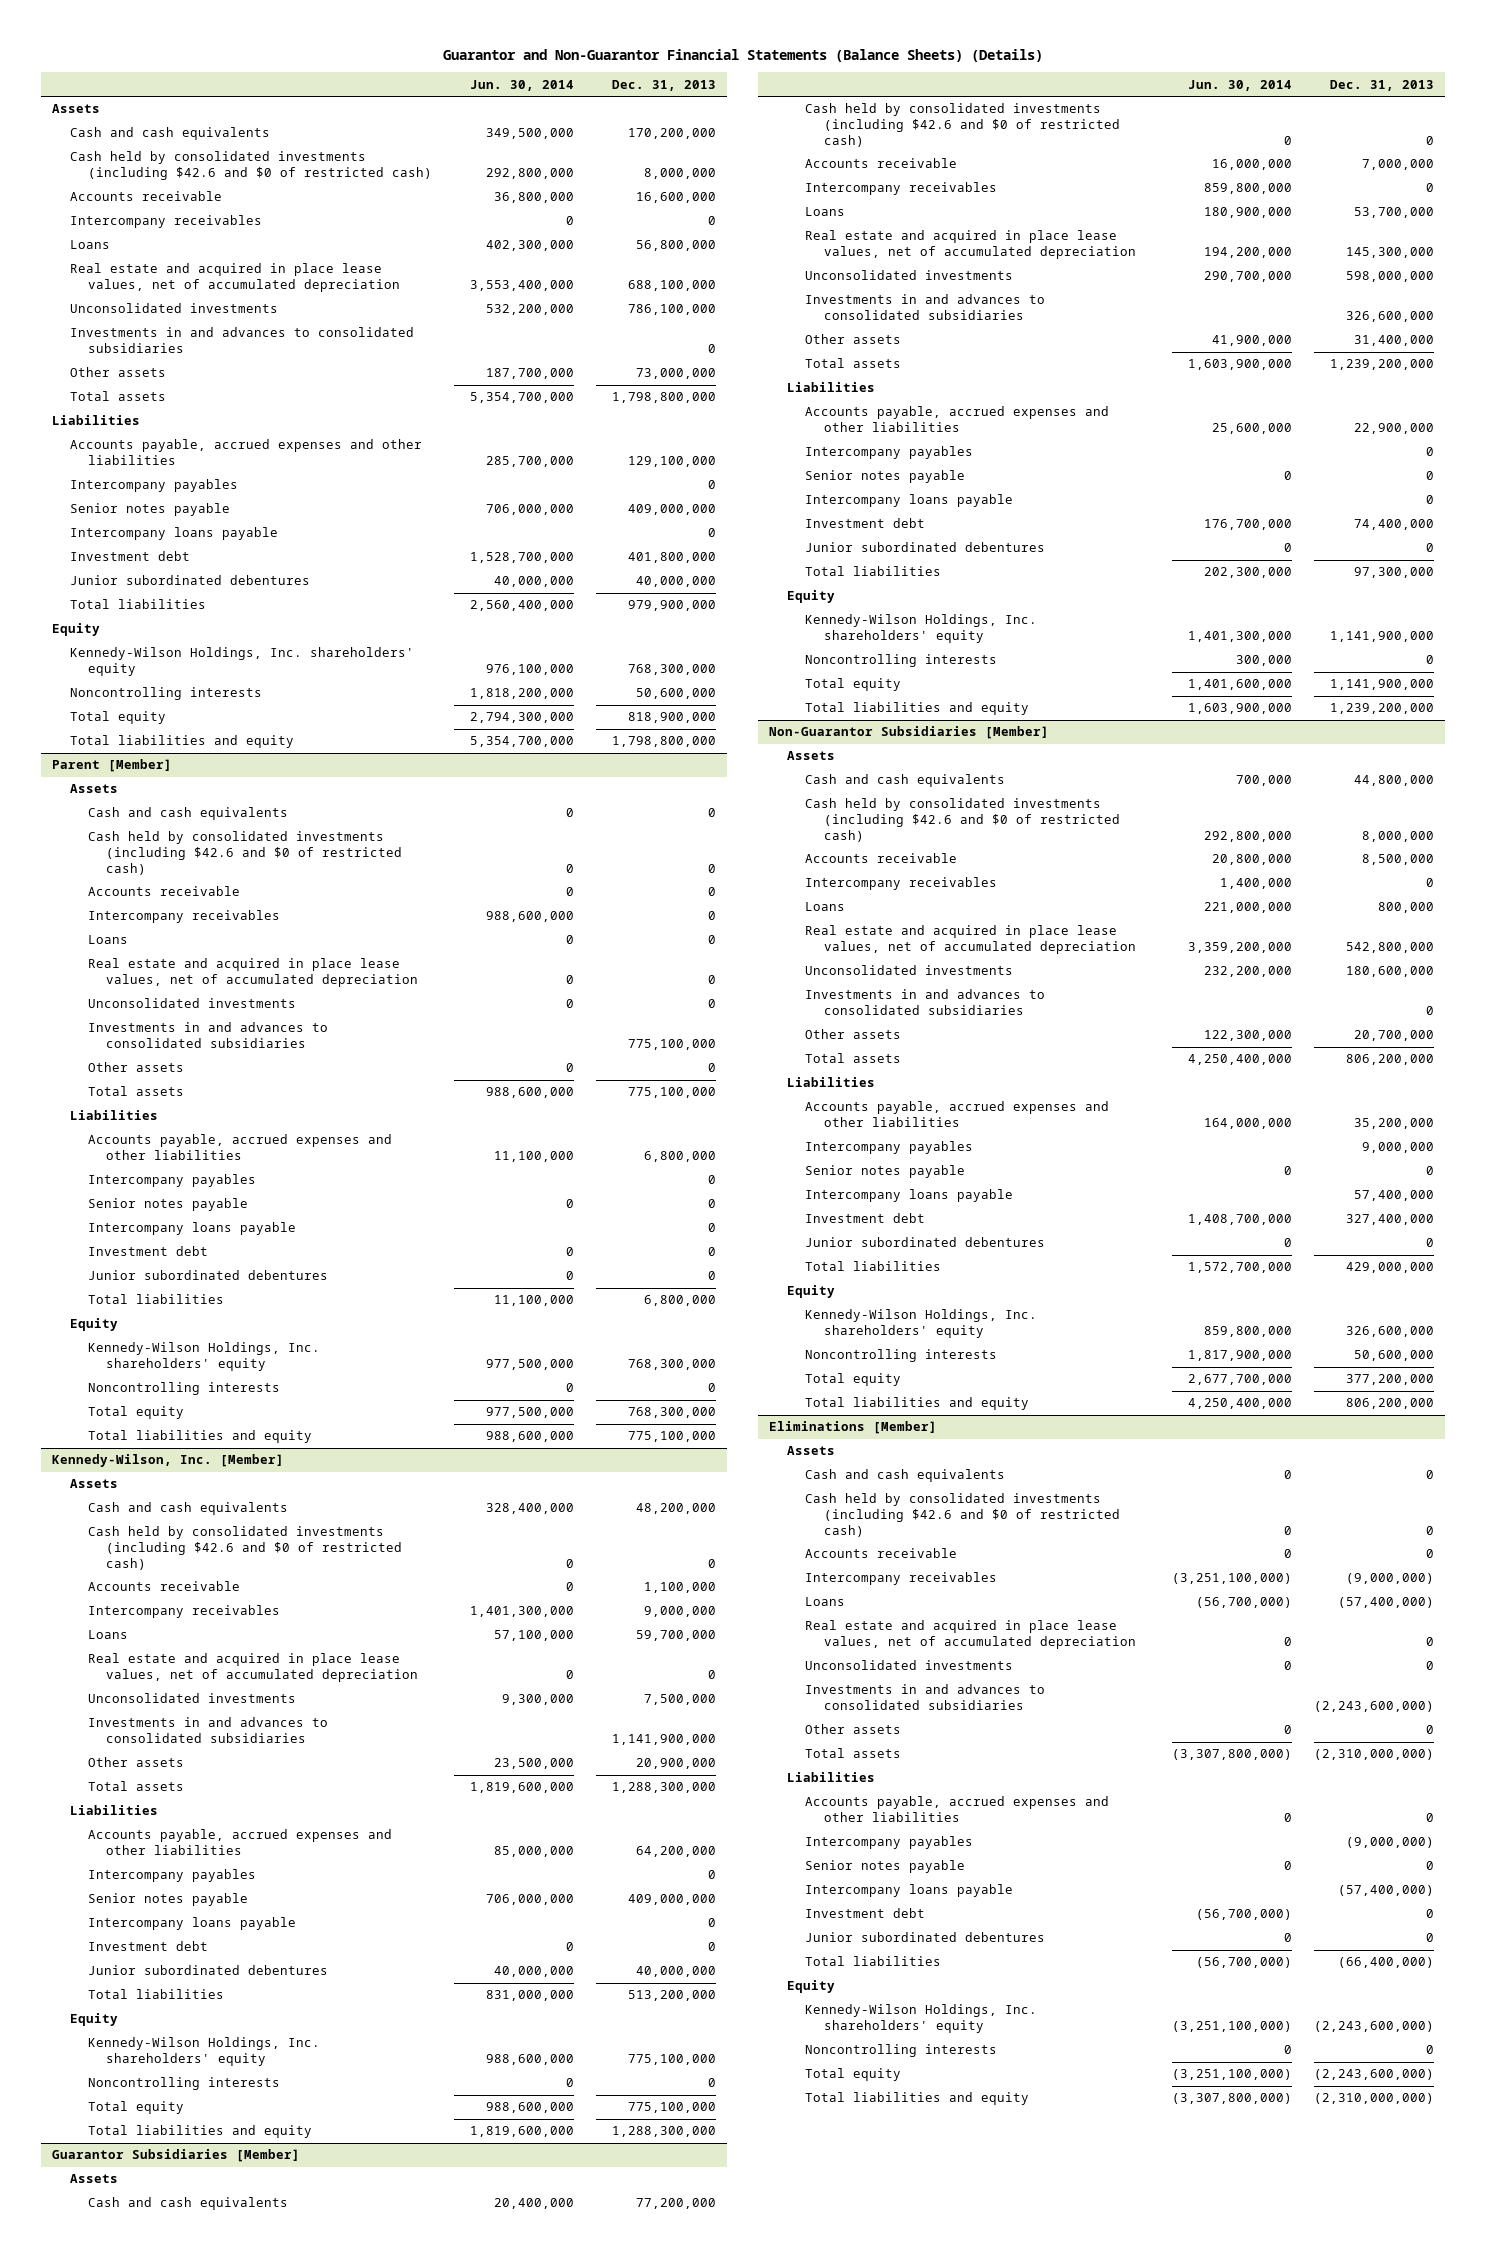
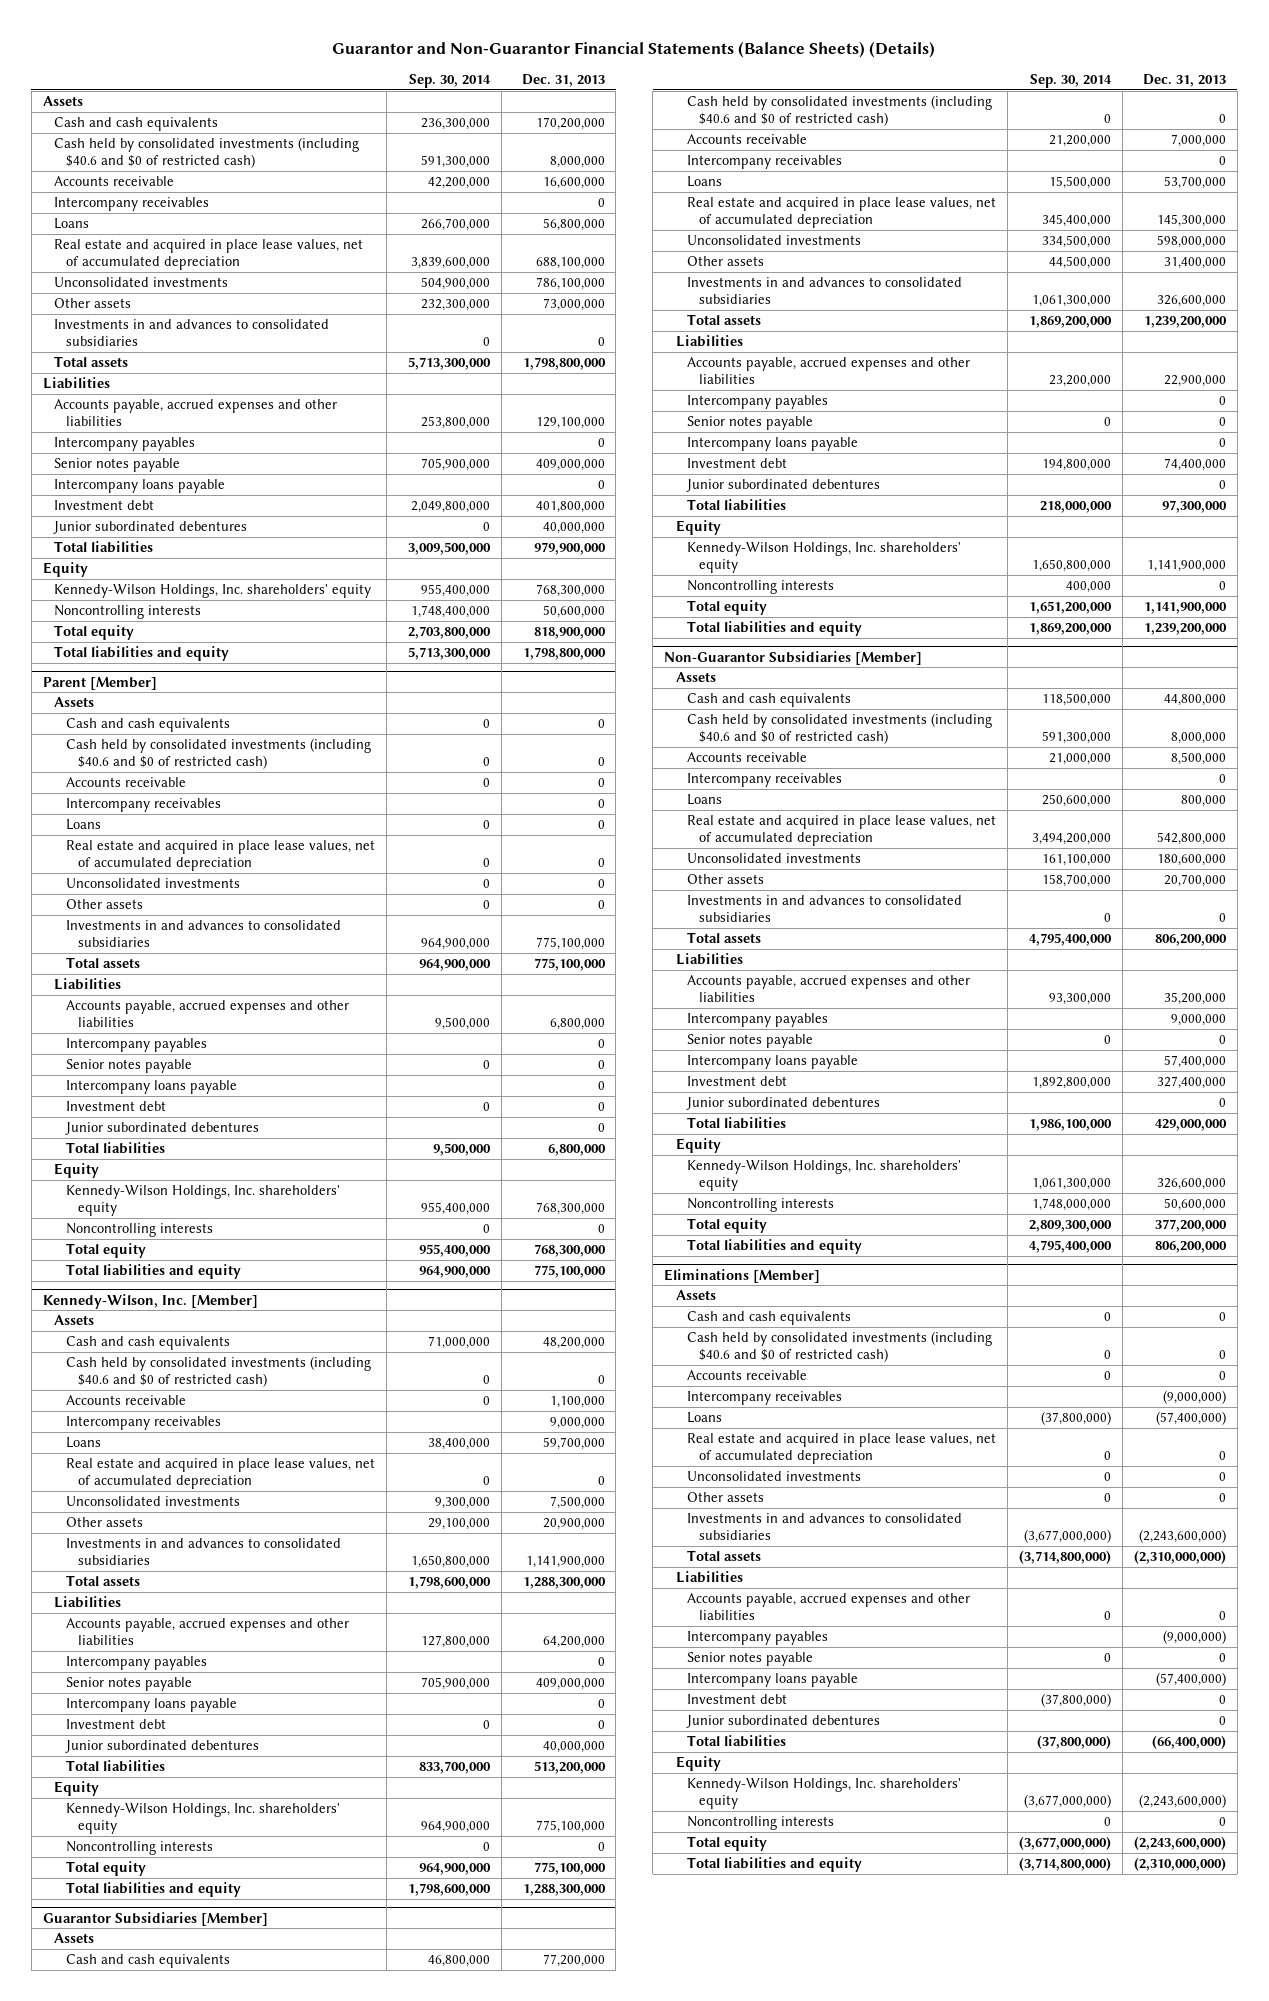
- | Jun. 30, 2014 | Dec. 31, 2013
+ | Sep. 30, 2014 | Dec. 31, 2013
- Cash held by consolidated investments (including $42.6 and $0 of restricted cash) | 292,800,000 | 8,000,000
+ Cash held by consolidated investments (including $40.6 and $0 of restricted cash) | 591,300,000 | 8,000,000
moved down: Investments in and advances to consolidated subsidiaries | 0 | 0
@ Parent [Member]
- Cash held by consolidated investments (including $42.6 and $0 of restricted cash) | 0 | 0
+ Cash held by consolidated investments (including $40.6 and $0 of restricted cash) | 0 | 0
moved down: Investments in and advances to consolidated subsidiaries | 964,900,000 | 775,100,000
@ Kennedy-Wilson, Inc. [Member]
- Cash held by consolidated investments (including $42.6 and $0 of restricted cash) | 0 | 0
+ Cash held by consolidated investments (including $40.6 and $0 of restricted cash) | 0 | 0
moved down: Investments in and advances to consolidated subsidiaries | 1,650,800,000 | 1,141,900,000
@ Guarantor Subsidiaries [Member]
- Cash held by consolidated investments (including $42.6 and $0 of restricted cash) | 0 | 0
+ Cash held by consolidated investments (including $40.6 and $0 of restricted cash) | 0 | 0
moved down: Investments in and advances to consolidated subsidiaries | 1,061,300,000 | 326,600,000
@ Non-Guarantor Subsidiaries [Member]
- Cash held by consolidated investments (including $42.6 and $0 of restricted cash) | 292,800,000 | 8,000,000
+ Cash held by consolidated investments (including $40.6 and $0 of restricted cash) | 591,300,000 | 8,000,000
moved down: Investments in and advances to consolidated subsidiaries | 0 | 0
@ Eliminations [Member]
- Cash held by consolidated investments (including $42.6 and $0 of restricted cash) | 0 | 0
+ Cash held by consolidated investments (including $40.6 and $0 of restricted cash) | 0 | 0
moved down: Investments in and advances to consolidated subsidiaries | (3,677,000,000) | (2,243,600,000)

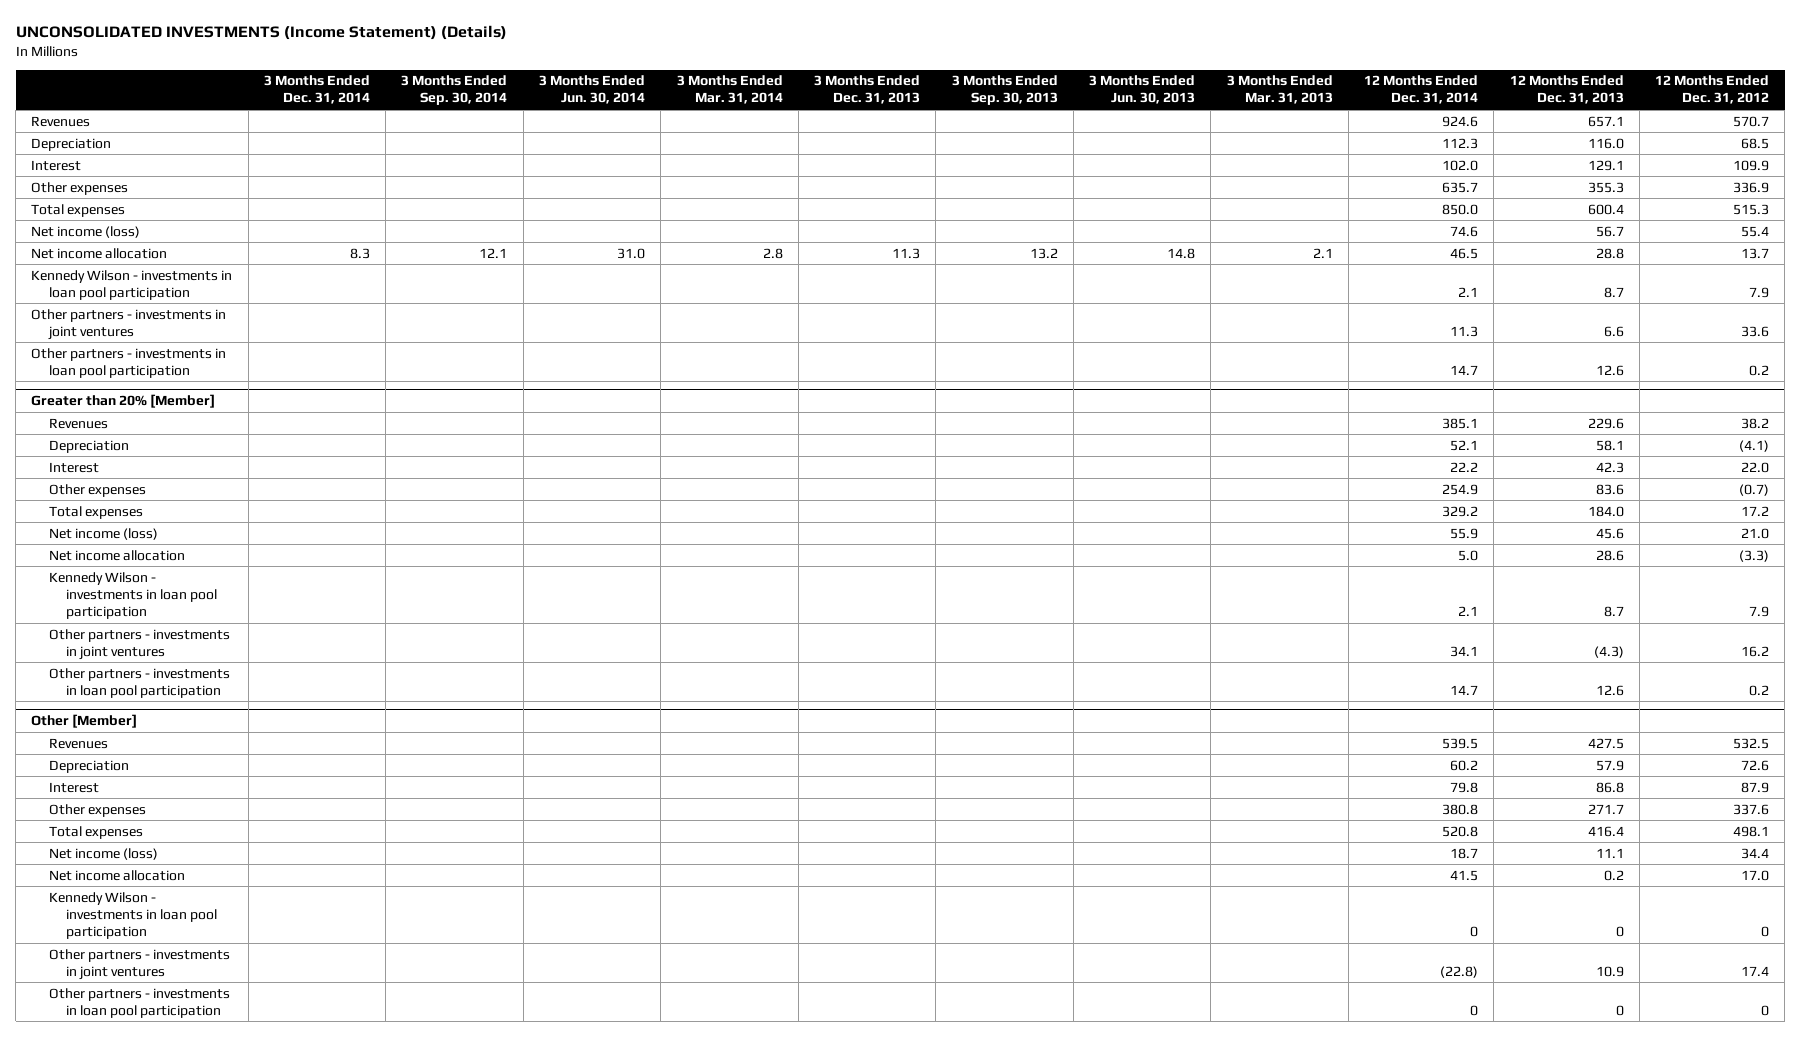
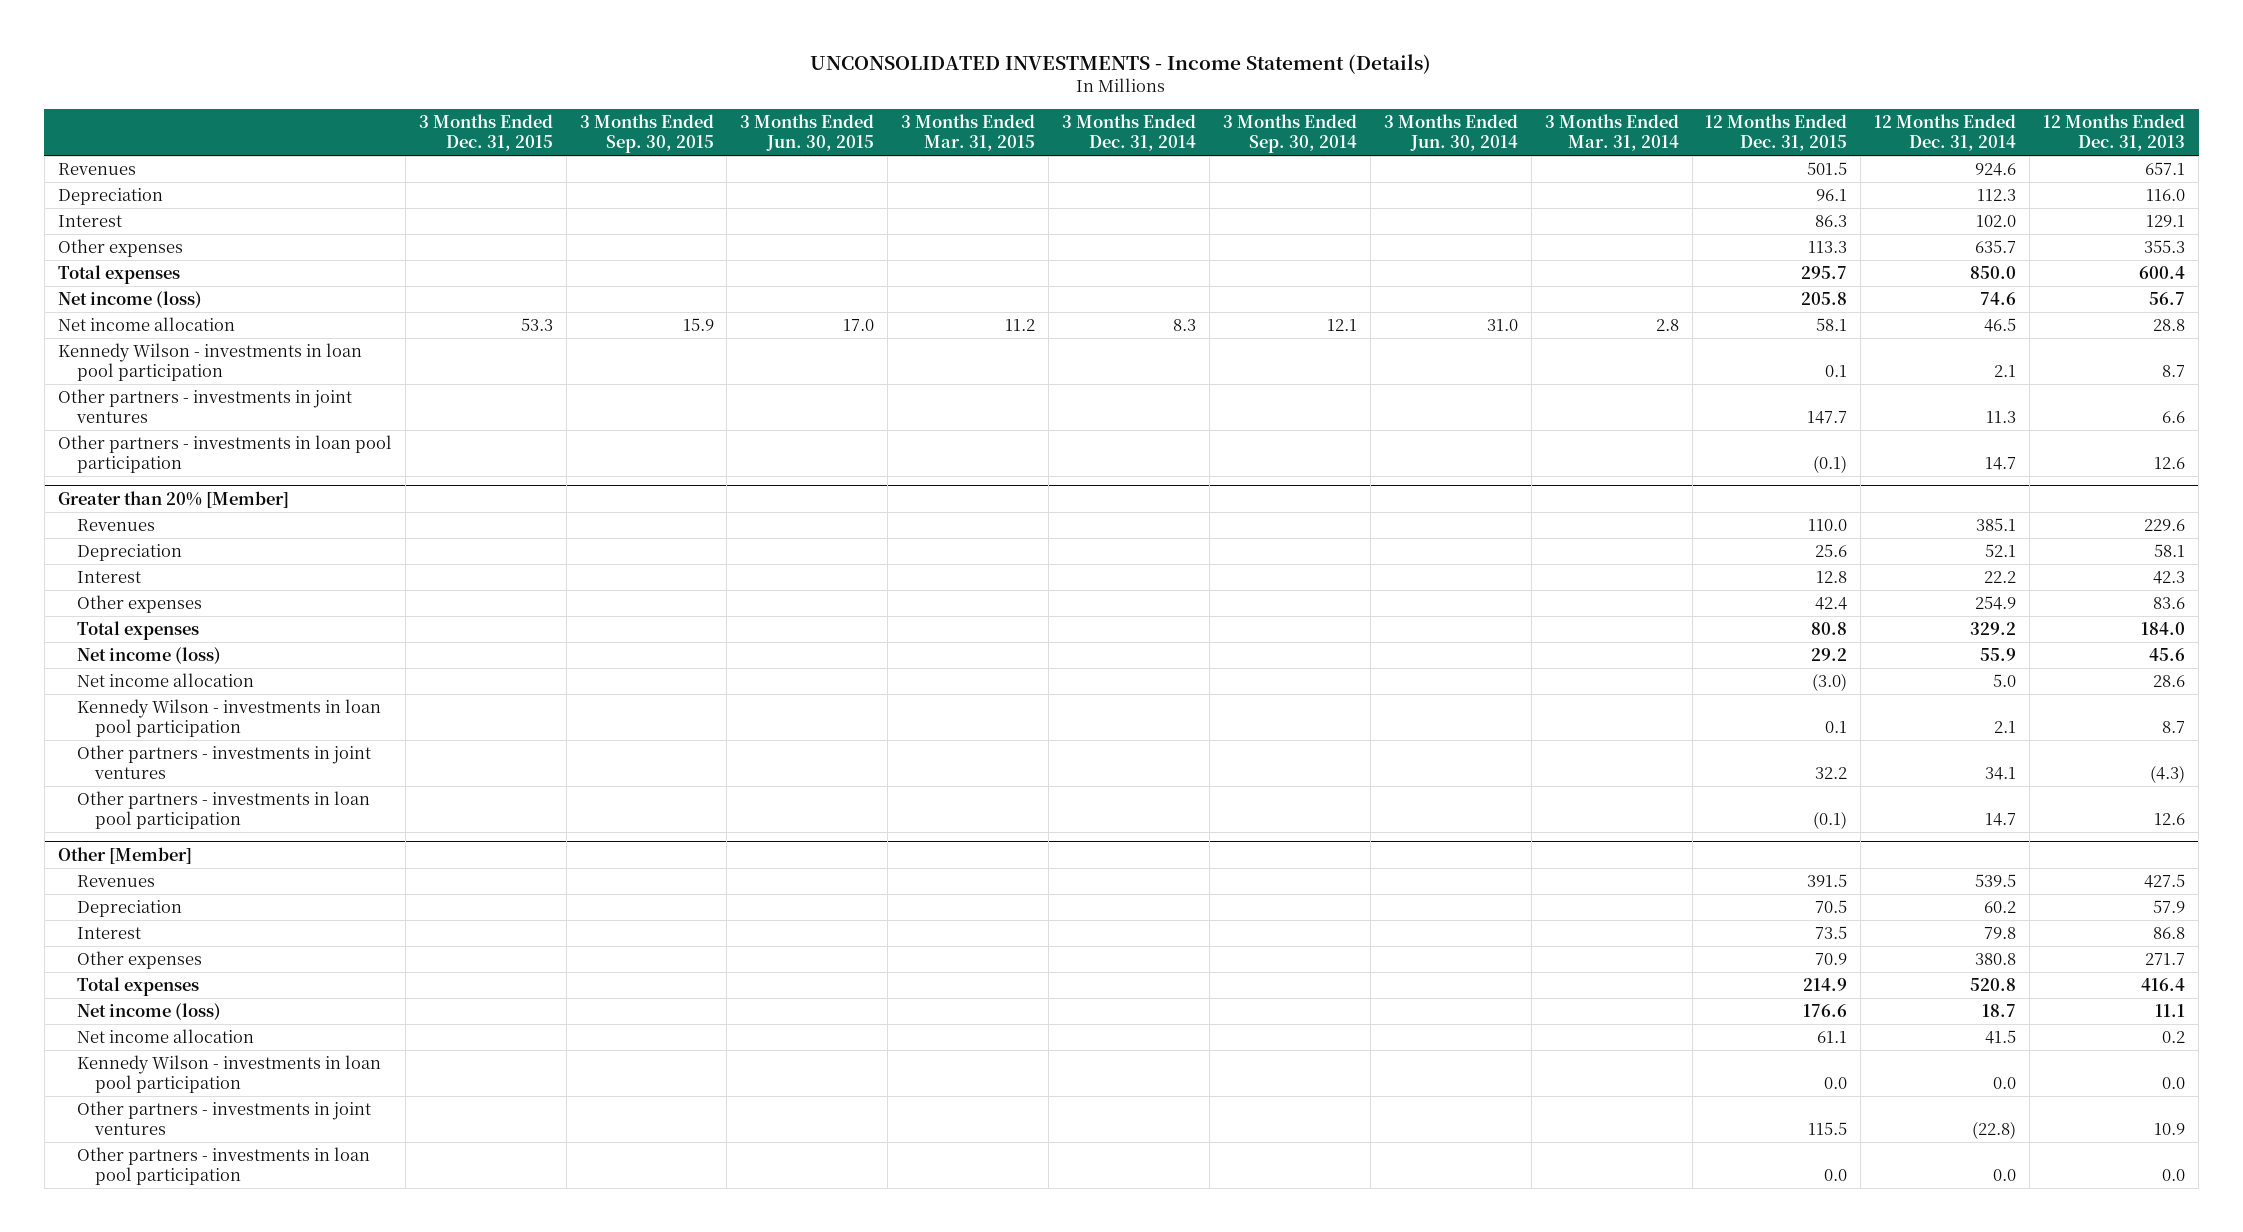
- UNCONSOLIDATED INVESTMENTS (Income Statement) (Details)
+ UNCONSOLIDATED INVESTMENTS - Income Statement (Details)
- | 3 Months Ended Dec. 31, 2014 | 3 Months Ended Sep. 30, 2014 | 3 Months Ended Jun. 30, 2014 | 3 Months Ended Mar. 31, 2014 | 3 Months Ended Dec. 31, 2013 | 3 Months Ended Sep. 30, 2013 | 3 Months Ended Jun. 30, 2013 | 3 Months Ended Mar. 31, 2013 | 12 Months Ended Dec. 31, 2014 | 12 Months Ended Dec. 31, 2013 | 12 Months Ended Dec. 31, 2012
+ | 3 Months Ended Dec. 31, 2015 | 3 Months Ended Sep. 30, 2015 | 3 Months Ended Jun. 30, 2015 | 3 Months Ended Mar. 31, 2015 | 3 Months Ended Dec. 31, 2014 | 3 Months Ended Sep. 30, 2014 | 3 Months Ended Jun. 30, 2014 | 3 Months Ended Mar. 31, 2014 | 12 Months Ended Dec. 31, 2015 | 12 Months Ended Dec. 31, 2014 | 12 Months Ended Dec. 31, 2013
@ Other [Member]
- Kennedy Wilson - investments in loan pool participation | | | | | | | | | 0 | 0 | 0
+ Kennedy Wilson - investments in loan pool participation | | | | | | | | | 0.0 | 0.0 | 0.0
- Other partners - investments in loan pool participation | | | | | | | | | 0 | 0 | 0
+ Other partners - investments in loan pool participation | | | | | | | | | 0.0 | 0.0 | 0.0

